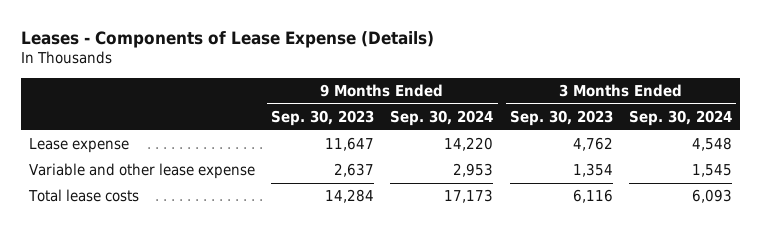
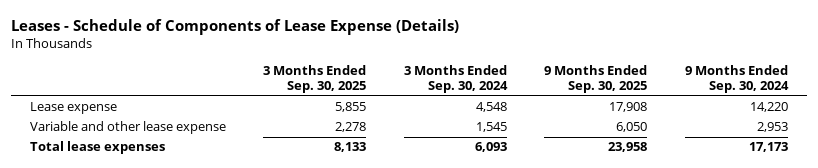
- Leases - Components of Lease Expense (Details)
+ Leases - Schedule of Components of Lease Expense (Details)
- | 9 Months Ended Sep. 30, 2023 | 9 Months Ended Sep. 30, 2024 | 3 Months Ended Sep. 30, 2023 | 3 Months Ended Sep. 30, 2024
+ | 3 Months Ended Sep. 30, 2025 | 3 Months Ended Sep. 30, 2024 | 9 Months Ended Sep. 30, 2025 | 9 Months Ended Sep. 30, 2024
- Total lease costs | 14,284 | 17,173 | 6,116 | 6,093
+ Total lease expenses | 8,133 | 6,093 | 23,958 | 17,173

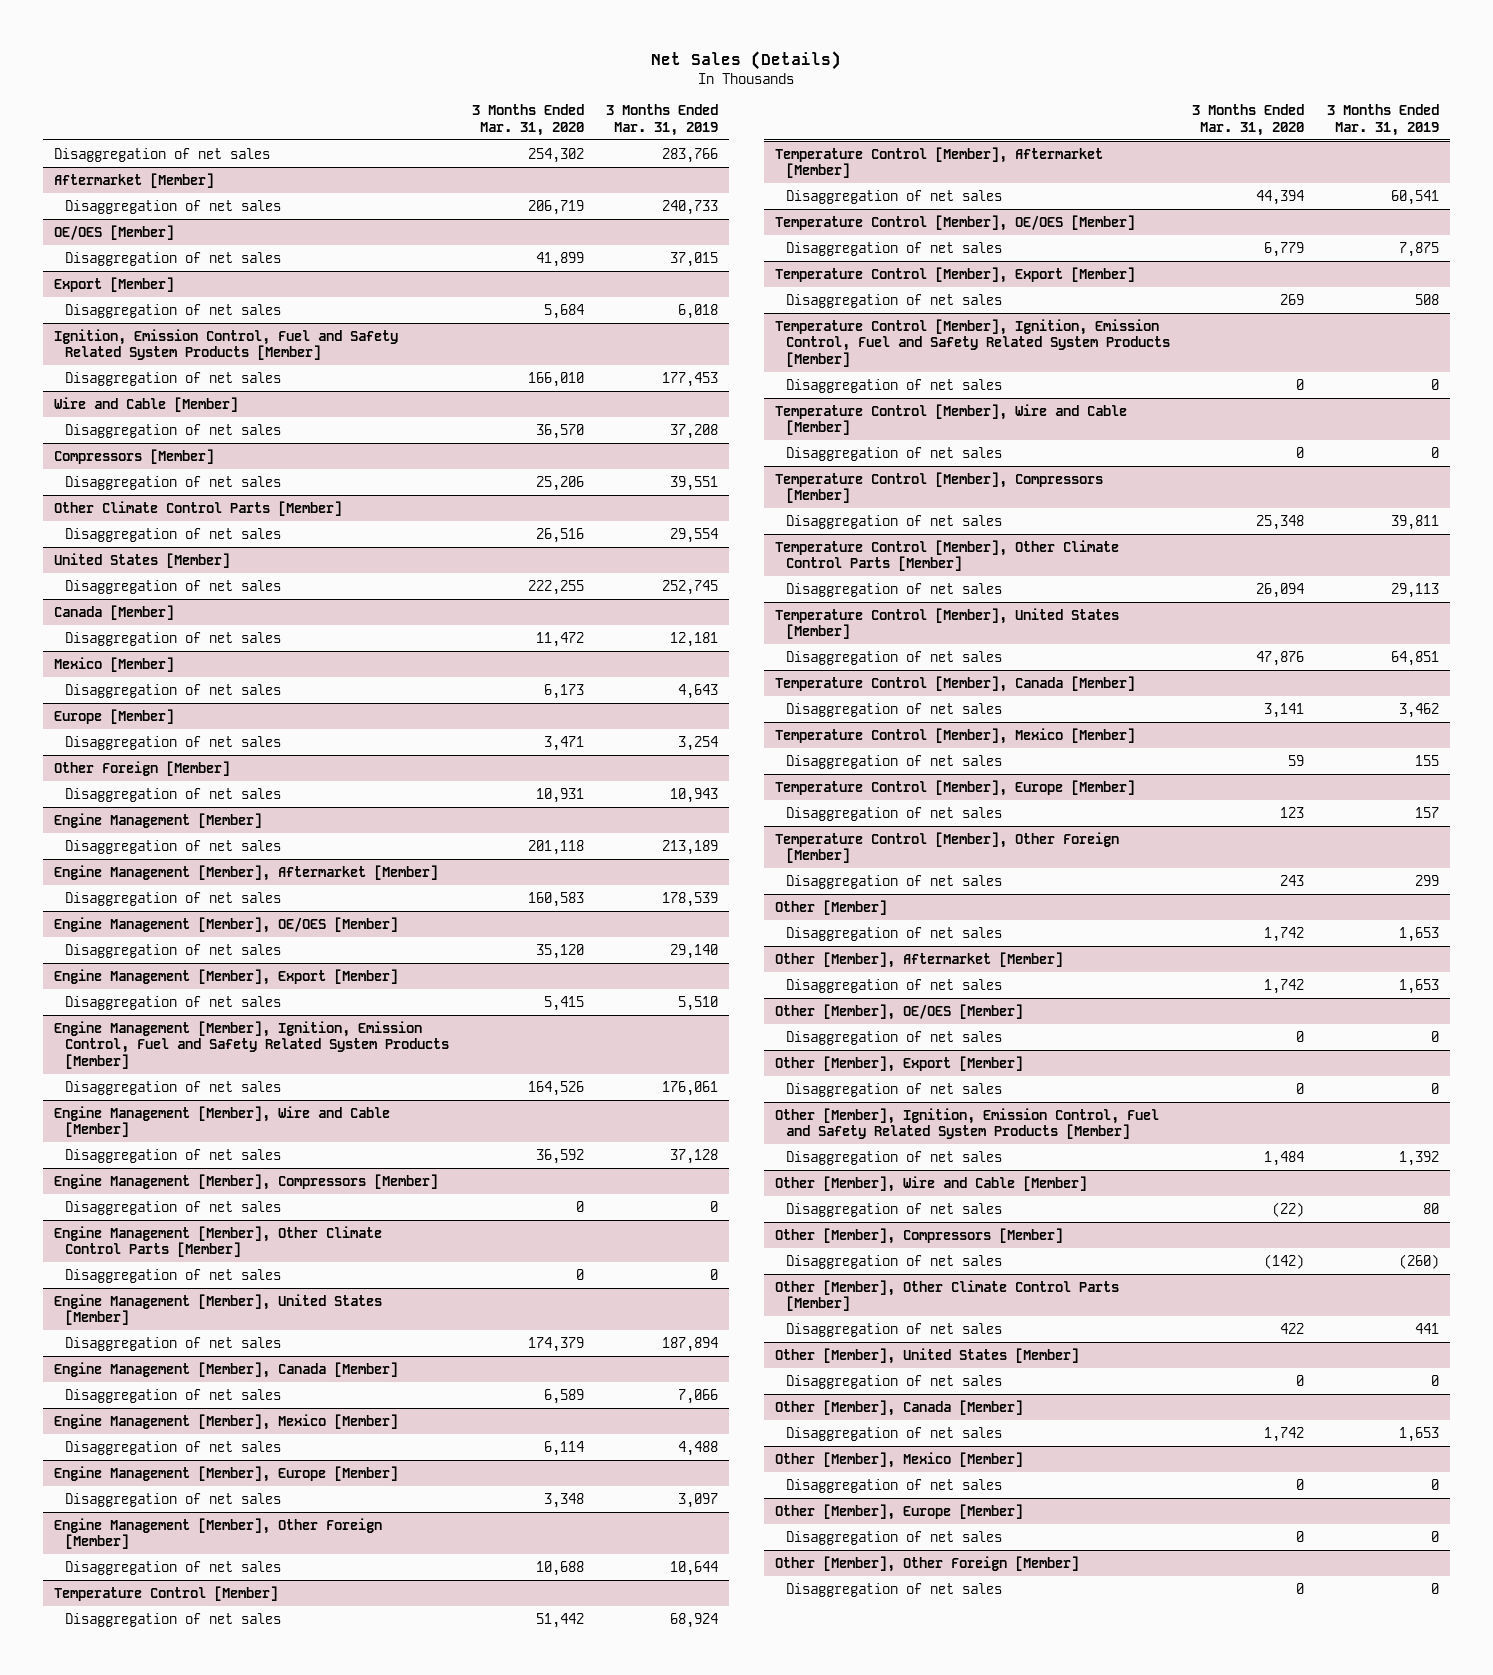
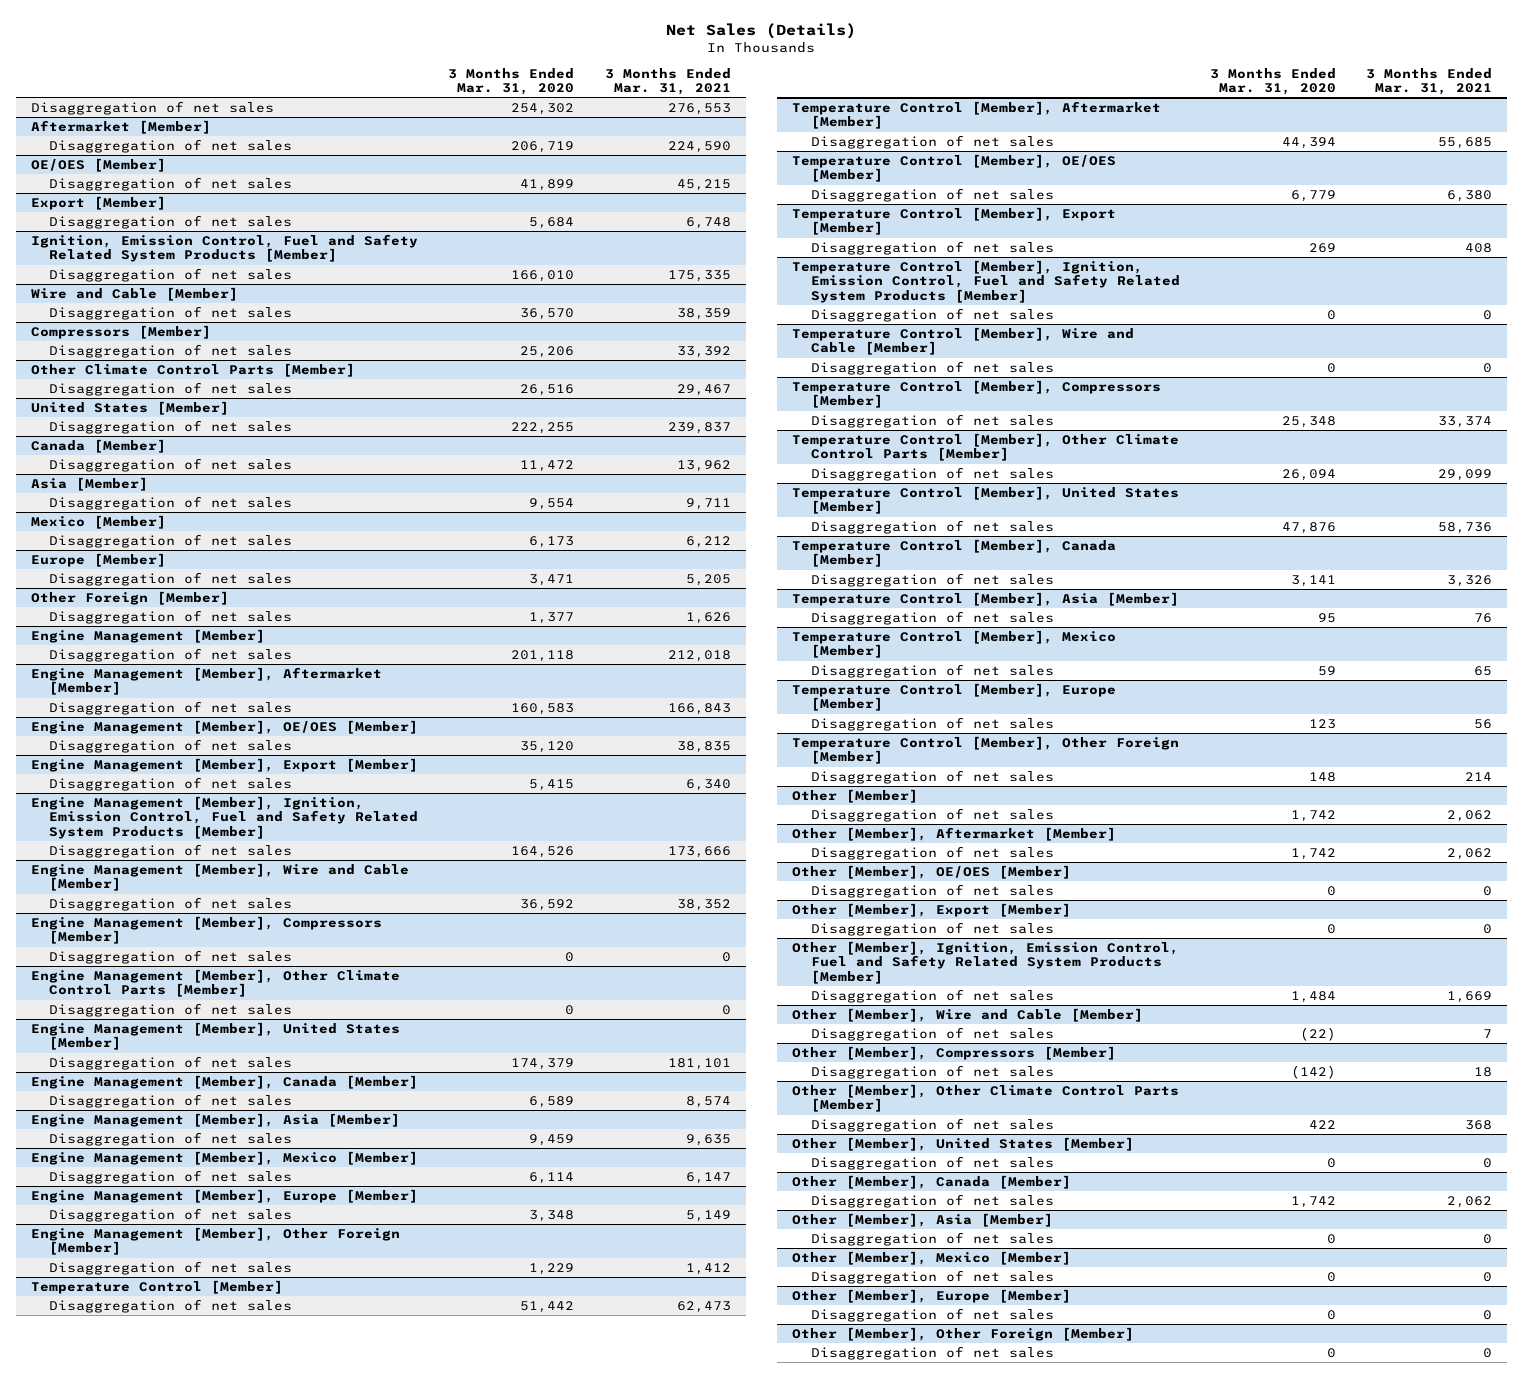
- | 3 Months Ended Mar. 31, 2020 | 3 Months Ended Mar. 31, 2019
+ | 3 Months Ended Mar. 31, 2020 | 3 Months Ended Mar. 31, 2021
+ Asia [Member]
+ Disaggregation of net sales | 9,554 | 9,711
@ Other Foreign [Member]
- Disaggregation of net sales | 10,931 | 10,943
+ Disaggregation of net sales | 1,377 | 1,626
+ Engine Management [Member], Asia [Member]
+ Disaggregation of net sales | 9,459 | 9,635
@ Engine Management [Member], Other Foreign [Member]
- Disaggregation of net sales | 10,688 | 10,644
+ Disaggregation of net sales | 1,229 | 1,412
+ Temperature Control [Member], Asia [Member]
+ Disaggregation of net sales | 95 | 76
@ Temperature Control [Member], Other Foreign [Member]
- Disaggregation of net sales | 243 | 299
+ Disaggregation of net sales | 148 | 214
+ Other [Member], Asia [Member]
+ Disaggregation of net sales | 0 | 0

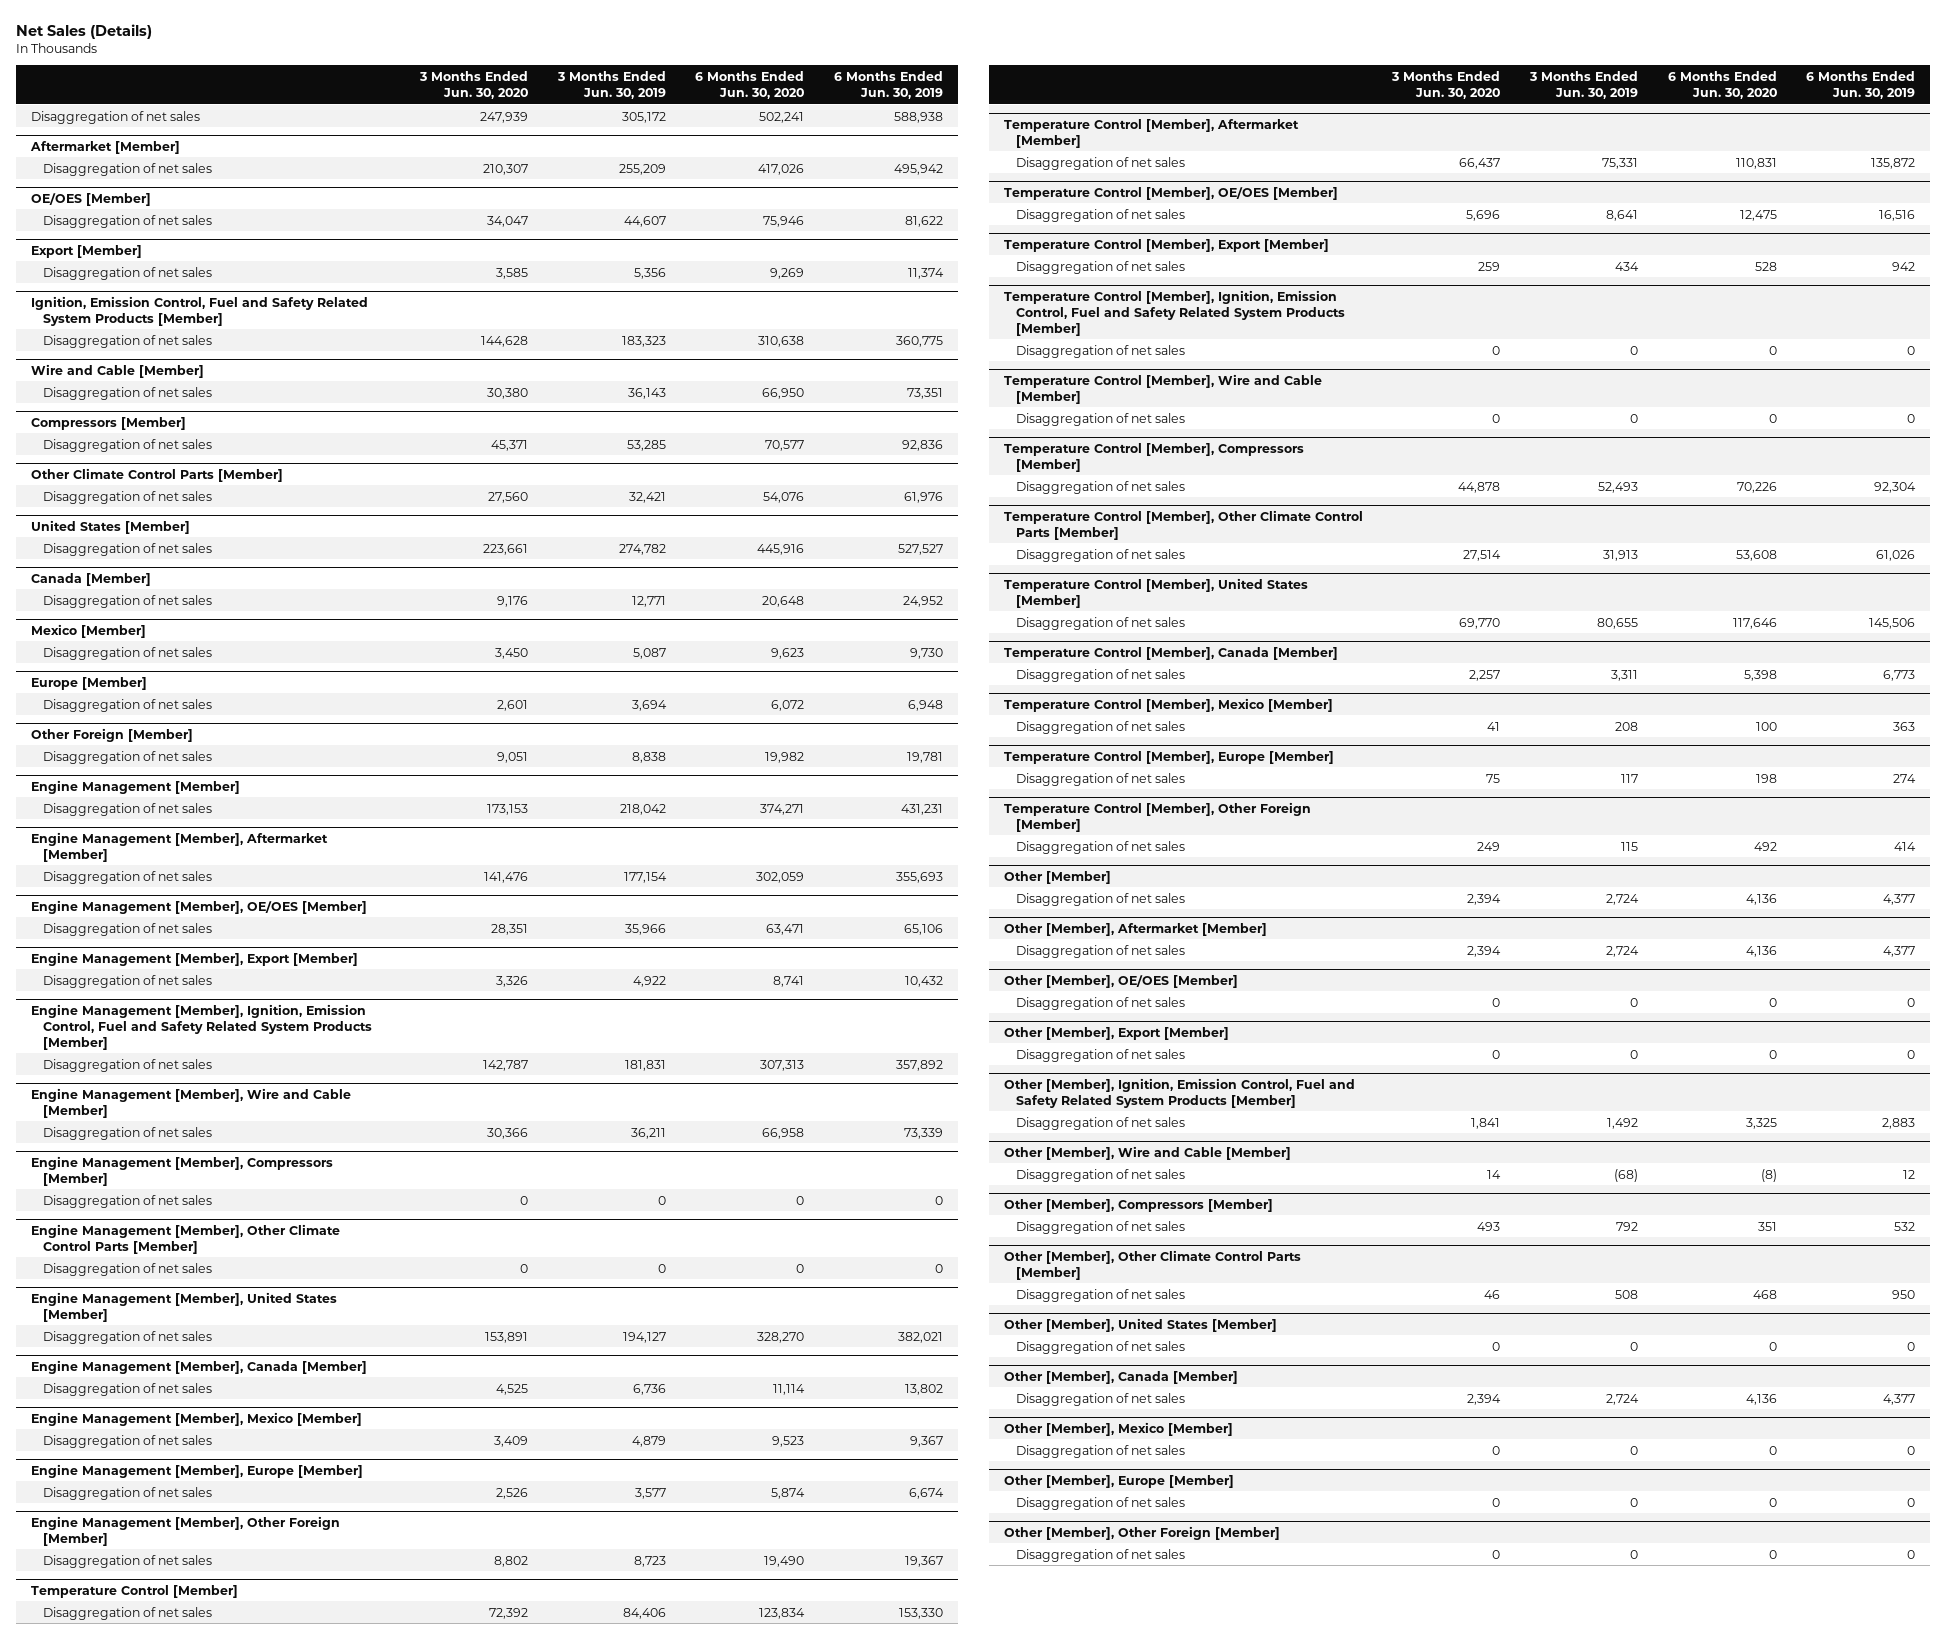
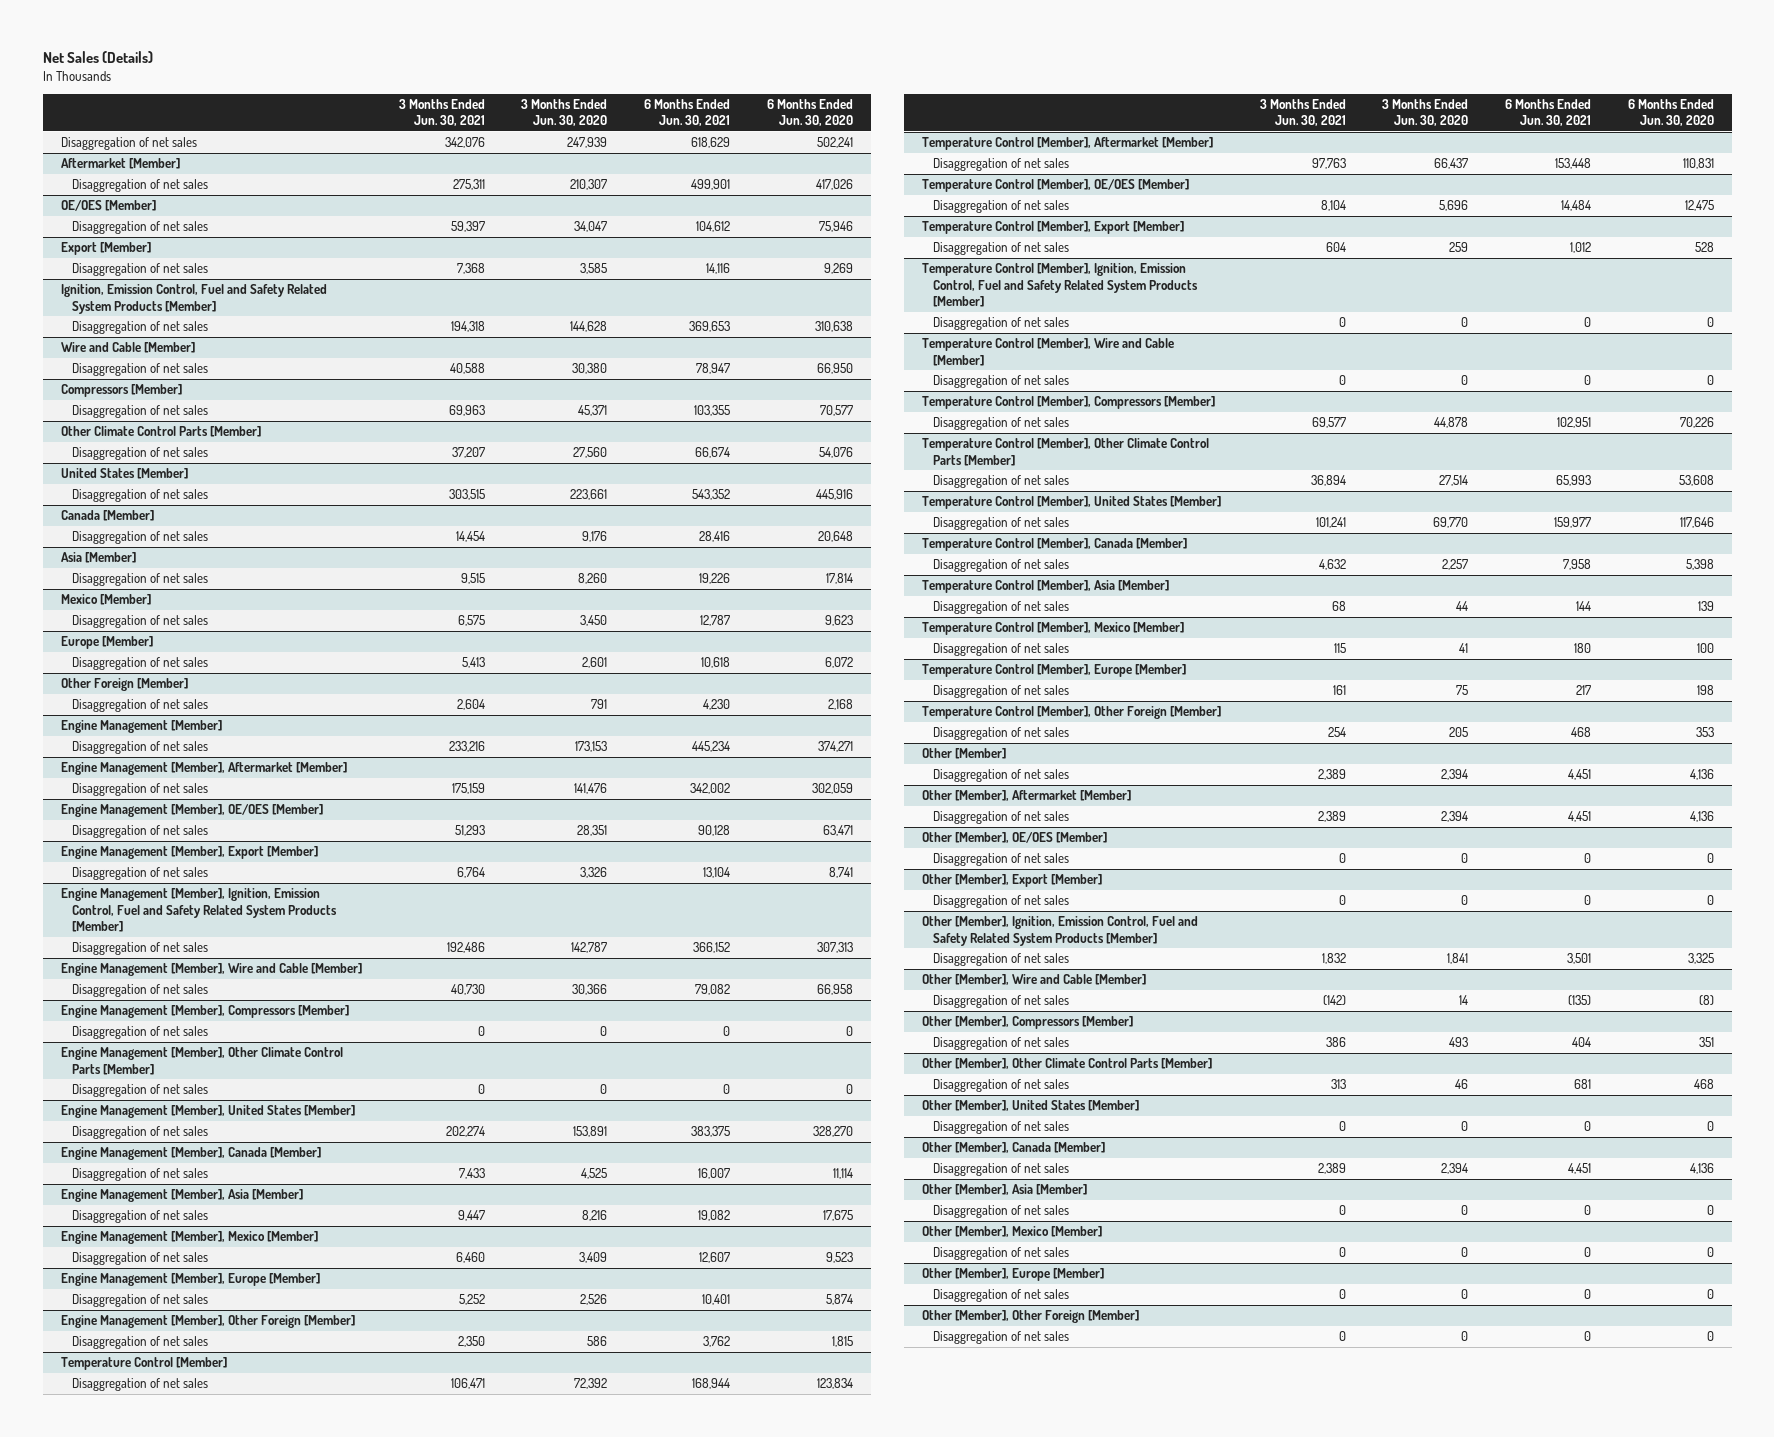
- | 3 Months Ended Jun. 30, 2020 | 3 Months Ended Jun. 30, 2019 | 6 Months Ended Jun. 30, 2020 | 6 Months Ended Jun. 30, 2019
+ | 3 Months Ended Jun. 30, 2021 | 3 Months Ended Jun. 30, 2020 | 6 Months Ended Jun. 30, 2021 | 6 Months Ended Jun. 30, 2020
+ Asia [Member]
+ Disaggregation of net sales | 9,515 | 8,260 | 19,226 | 17,814
@ Other Foreign [Member]
- Disaggregation of net sales | 9,051 | 8,838 | 19,982 | 19,781
+ Disaggregation of net sales | 2,604 | 791 | 4,230 | 2,168
+ Engine Management [Member], Asia [Member]
+ Disaggregation of net sales | 9,447 | 8,216 | 19,082 | 17,675
@ Engine Management [Member], Other Foreign [Member]
- Disaggregation of net sales | 8,802 | 8,723 | 19,490 | 19,367
+ Disaggregation of net sales | 2,350 | 586 | 3,762 | 1,815
+ Temperature Control [Member], Asia [Member]
+ Disaggregation of net sales | 68 | 44 | 144 | 139
@ Temperature Control [Member], Other Foreign [Member]
- Disaggregation of net sales | 249 | 115 | 492 | 414
+ Disaggregation of net sales | 254 | 205 | 468 | 353
+ Other [Member], Asia [Member]
+ Disaggregation of net sales | 0 | 0 | 0 | 0

